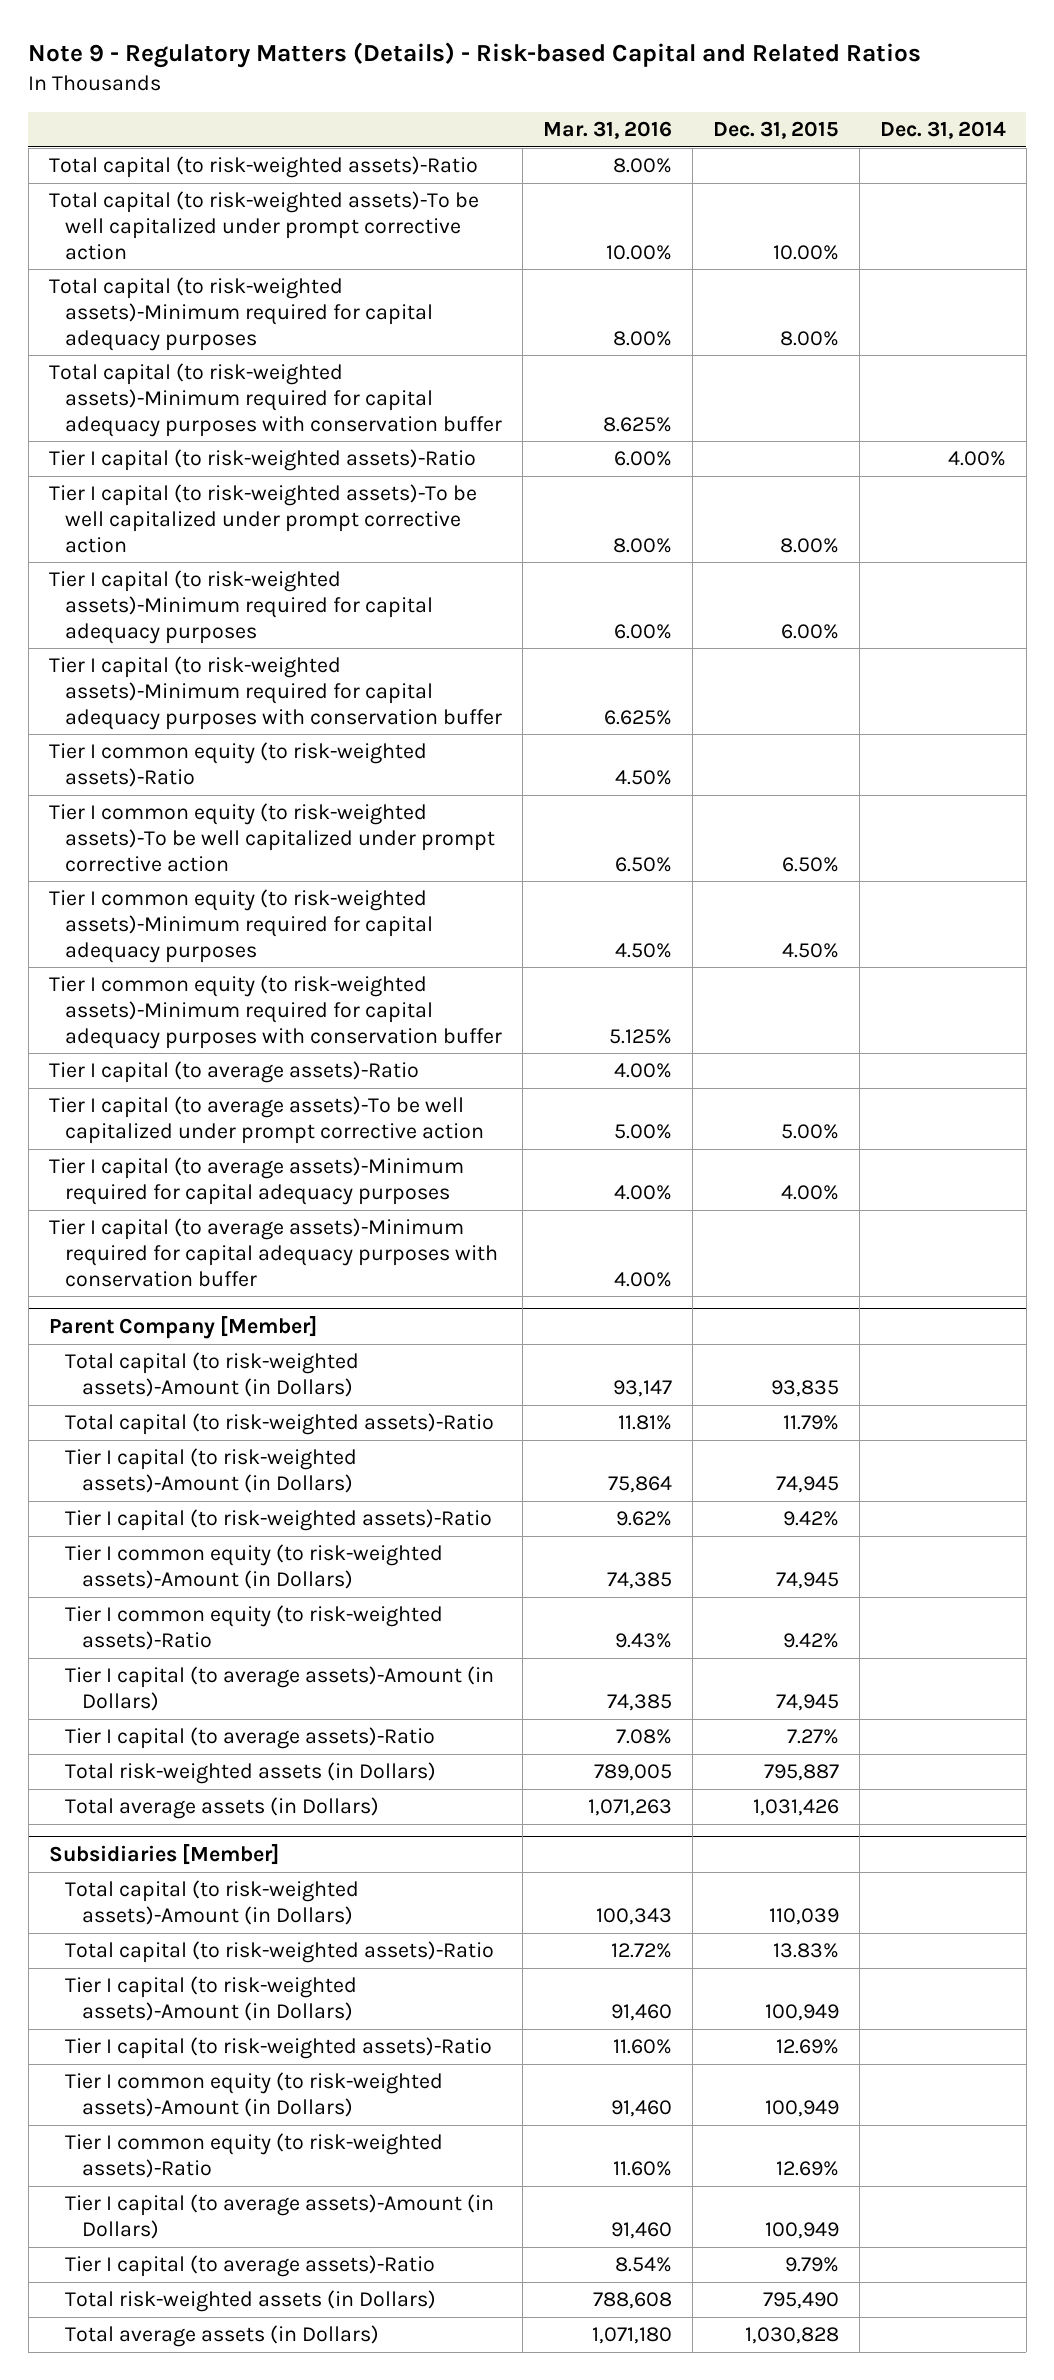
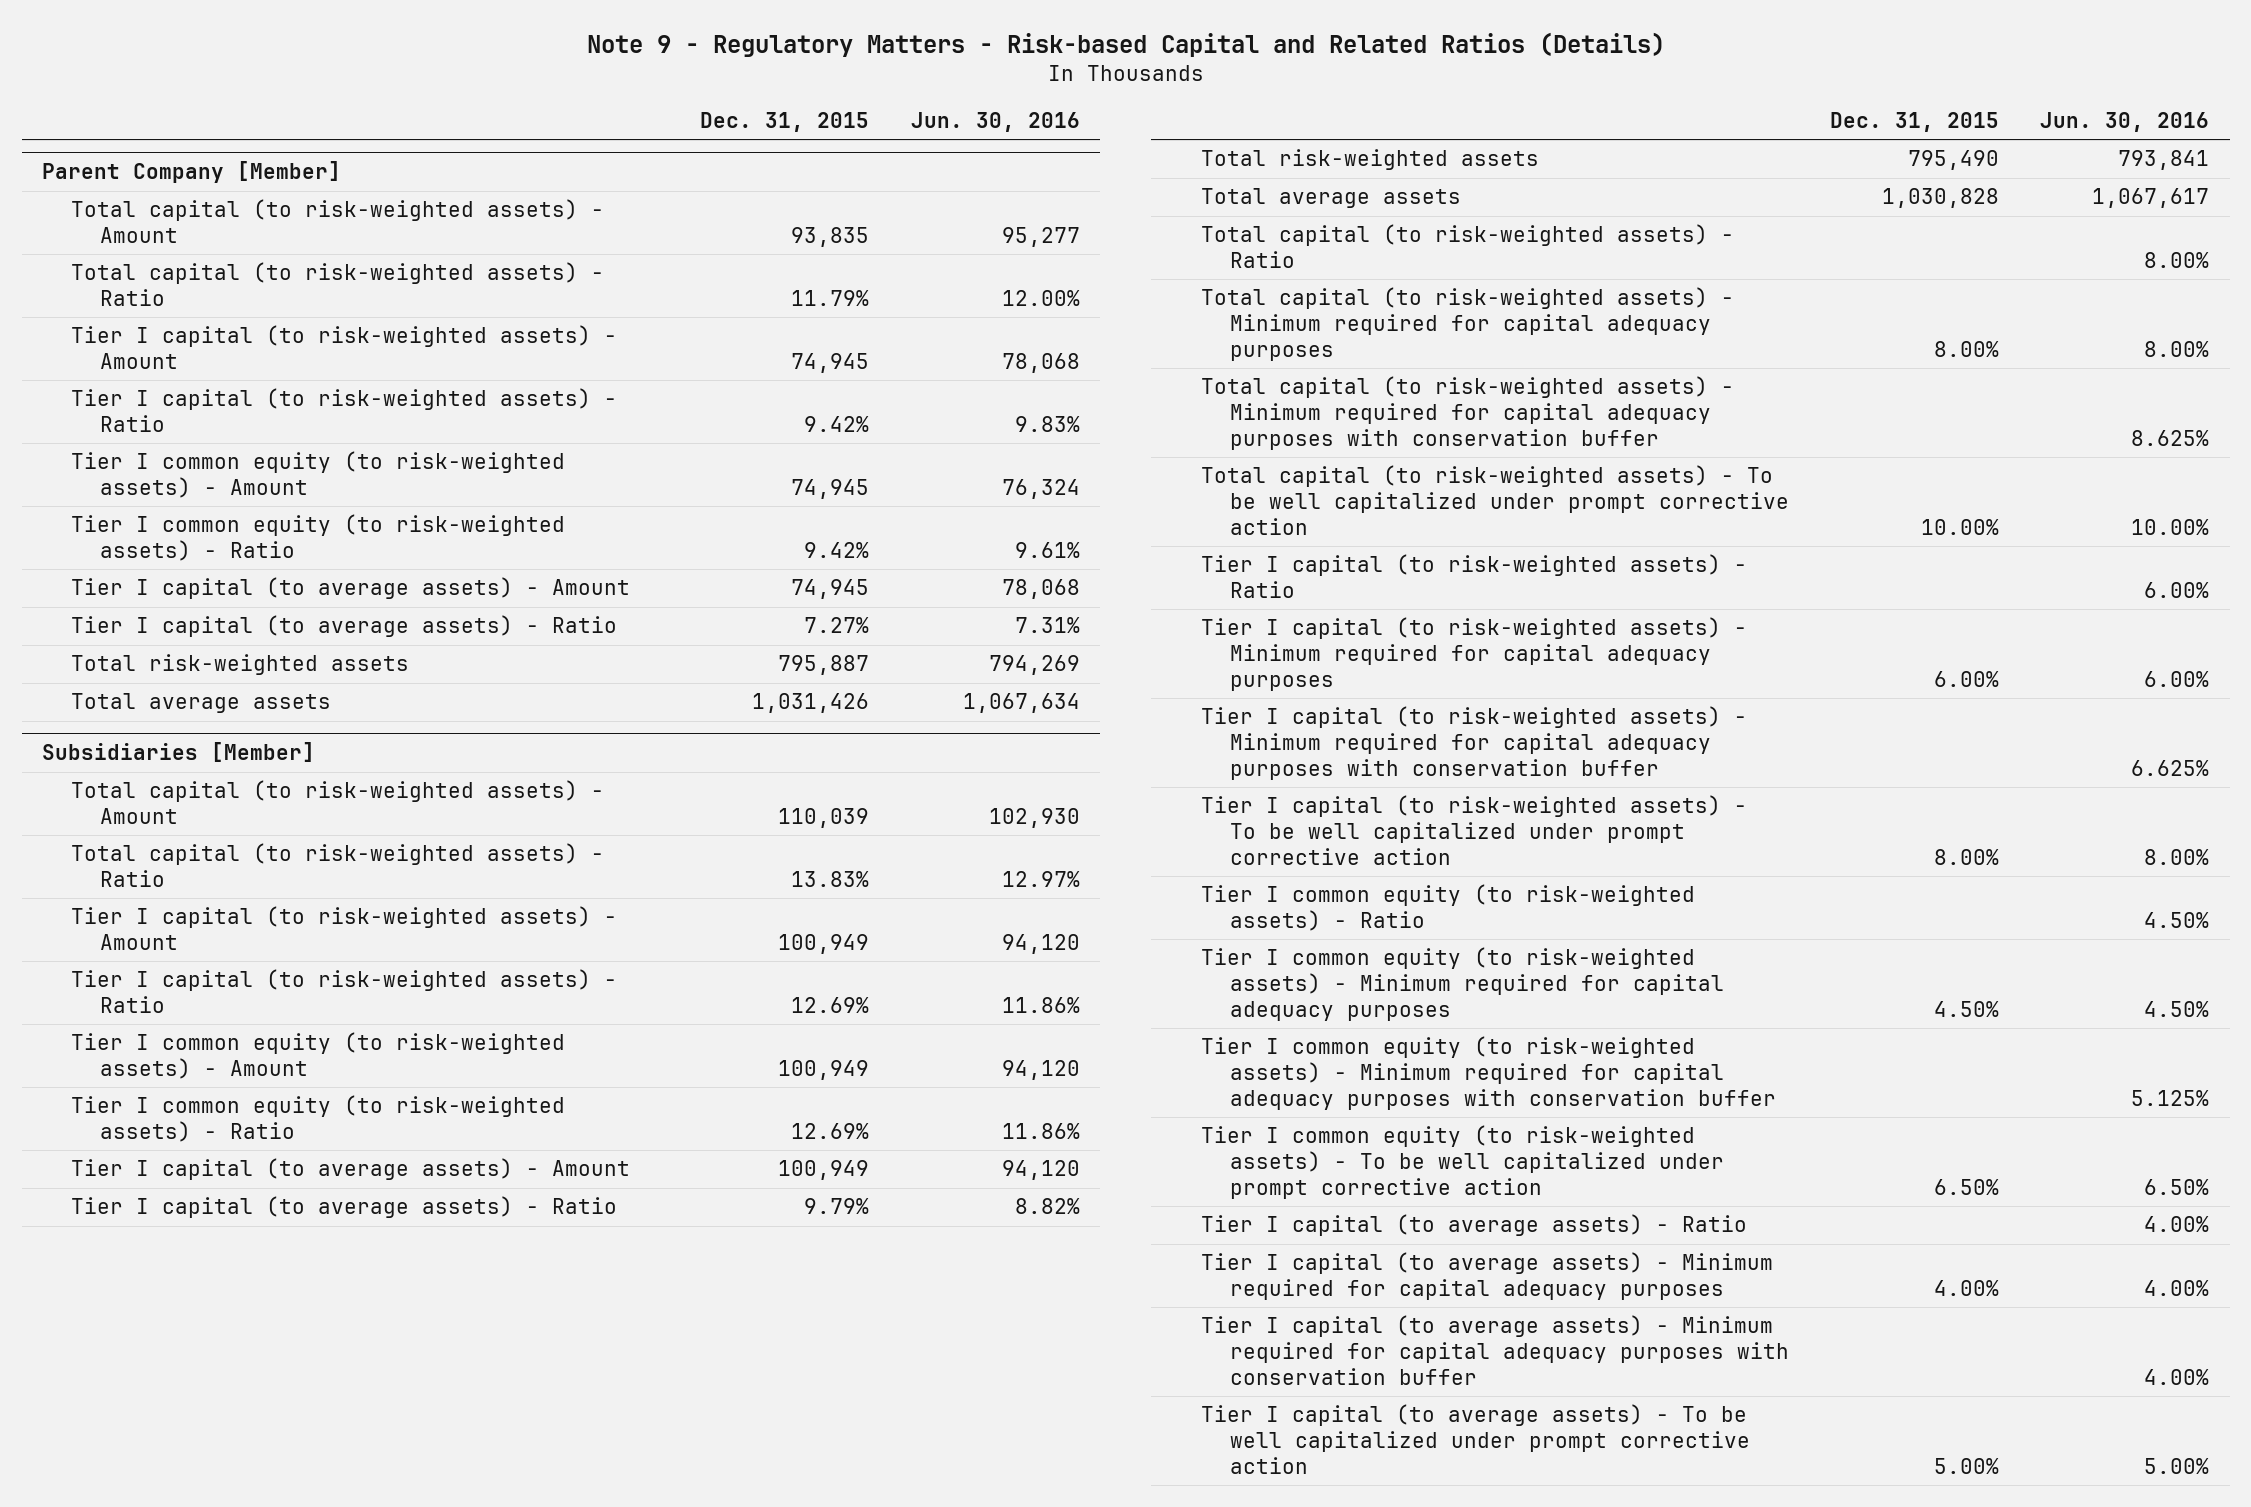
- Note 9 - Regulatory Matters (Details) - Risk-based Capital and Related Ratios
+ Note 9 - Regulatory Matters - Risk-based Capital and Related Ratios (Details)
- | Mar. 31, 2016 | Dec. 31, 2015 | Dec. 31, 2014
+ | Dec. 31, 2015 | Jun. 30, 2016
- Total capital (to risk-weighted assets)-Ratio | 8.00% | |
- Total capital (to risk-weighted assets)-To be well capitalized under prompt corrective action | 10.00% | 10.00% |
- Total capital (to risk-weighted assets)-Minimum required for capital adequacy purposes | 8.00% | 8.00% |
- Total capital (to risk-weighted assets)-Minimum required for capital adequacy purposes with conservation buffer | 8.625% | |
- Tier I capital (to risk-weighted assets)-Ratio | 6.00% | | 4.00%
- Tier I capital (to risk-weighted assets)-To be well capitalized under prompt corrective action | 8.00% | 8.00% |
- Tier I capital (to risk-weighted assets)-Minimum required for capital adequacy purposes | 6.00% | 6.00% |
- Tier I capital (to risk-weighted assets)-Minimum required for capital adequacy purposes with conservation buffer | 6.625% | |
- Tier I common equity (to risk-weighted assets)-Ratio | 4.50% | |
- Tier I common equity (to risk-weighted assets)-To be well capitalized under prompt corrective action | 6.50% | 6.50% |
- Tier I common equity (to risk-weighted assets)-Minimum required for capital adequacy purposes | 4.50% | 4.50% |
- Tier I common equity (to risk-weighted assets)-Minimum required for capital adequacy purposes with conservation buffer | 5.125% | |
- Tier I capital (to average assets)-Ratio | 4.00% | |
- Tier I capital (to average assets)-To be well capitalized under prompt corrective action | 5.00% | 5.00% |
- Tier I capital (to average assets)-Minimum required for capital adequacy purposes | 4.00% | 4.00% |
- Tier I capital (to average assets)-Minimum required for capital adequacy purposes with conservation buffer | 4.00% | |
@ Parent Company [Member]
- Total capital (to risk-weighted assets)-Amount (in Dollars) | 93,147 | 93,835 |
- Total capital (to risk-weighted assets)-Ratio | 11.81% | 11.79% |
- Tier I capital (to risk-weighted assets)-Amount (in Dollars) | 75,864 | 74,945 |
- Tier I capital (to risk-weighted assets)-Ratio | 9.62% | 9.42% |
- Tier I common equity (to risk-weighted assets)-Amount (in Dollars) | 74,385 | 74,945 |
- Tier I common equity (to risk-weighted assets)-Ratio | 9.43% | 9.42% |
- Tier I capital (to average assets)-Amount (in Dollars) | 74,385 | 74,945 |
- Tier I capital (to average assets)-Ratio | 7.08% | 7.27% |
- Total risk-weighted assets (in Dollars) | 789,005 | 795,887 |
- Total average assets (in Dollars) | 1,071,263 | 1,031,426 |
+ Total capital (to risk-weighted assets) - Amount | 93,835 | 95,277
+ Total capital (to risk-weighted assets) - Ratio | 11.79% | 12.00%
+ Tier I capital (to risk-weighted assets) - Amount | 74,945 | 78,068
+ Tier I capital (to risk-weighted assets) - Ratio | 9.42% | 9.83%
+ Tier I common equity (to risk-weighted assets) - Amount | 74,945 | 76,324
+ Tier I common equity (to risk-weighted assets) - Ratio | 9.42% | 9.61%
+ Tier I capital (to average assets) - Amount | 74,945 | 78,068
+ Tier I capital (to average assets) - Ratio | 7.27% | 7.31%
+ Total risk-weighted assets | 795,887 | 794,269
+ Total average assets | 1,031,426 | 1,067,634
@ Subsidiaries [Member]
- Total capital (to risk-weighted assets)-Amount (in Dollars) | 100,343 | 110,039 |
- Total capital (to risk-weighted assets)-Ratio | 12.72% | 13.83% |
- Tier I capital (to risk-weighted assets)-Amount (in Dollars) | 91,460 | 100,949 |
- Tier I capital (to risk-weighted assets)-Ratio | 11.60% | 12.69% |
- Tier I common equity (to risk-weighted assets)-Amount (in Dollars) | 91,460 | 100,949 |
- Tier I common equity (to risk-weighted assets)-Ratio | 11.60% | 12.69% |
- Tier I capital (to average assets)-Amount (in Dollars) | 91,460 | 100,949 |
- Tier I capital (to average assets)-Ratio | 8.54% | 9.79% |
- Total risk-weighted assets (in Dollars) | 788,608 | 795,490 |
- Total average assets (in Dollars) | 1,071,180 | 1,030,828 |
+ Total capital (to risk-weighted assets) - Amount | 110,039 | 102,930
+ Total capital (to risk-weighted assets) - Ratio | 13.83% | 12.97%
+ Tier I capital (to risk-weighted assets) - Amount | 100,949 | 94,120
+ Tier I capital (to risk-weighted assets) - Ratio | 12.69% | 11.86%
+ Tier I common equity (to risk-weighted assets) - Amount | 100,949 | 94,120
+ Tier I common equity (to risk-weighted assets) - Ratio | 12.69% | 11.86%
+ Tier I capital (to average assets) - Amount | 100,949 | 94,120
+ Tier I capital (to average assets) - Ratio | 9.79% | 8.82%
+ Total risk-weighted assets | 795,490 | 793,841
+ Total average assets | 1,030,828 | 1,067,617
+ Total capital (to risk-weighted assets) - Ratio | | 8.00%
+ Total capital (to risk-weighted assets) - Minimum required for capital adequacy purposes | 8.00% | 8.00%
+ Total capital (to risk-weighted assets) - Minimum required for capital adequacy purposes with conservation buffer | | 8.625%
+ Total capital (to risk-weighted assets) - To be well capitalized under prompt corrective action | 10.00% | 10.00%
+ Tier I capital (to risk-weighted assets) - Ratio | | 6.00%
+ Tier I capital (to risk-weighted assets) - Minimum required for capital adequacy purposes | 6.00% | 6.00%
+ Tier I capital (to risk-weighted assets) - Minimum required for capital adequacy purposes with conservation buffer | | 6.625%
+ Tier I capital (to risk-weighted assets) - To be well capitalized under prompt corrective action | 8.00% | 8.00%
+ Tier I common equity (to risk-weighted assets) - Ratio | | 4.50%
+ Tier I common equity (to risk-weighted assets) - Minimum required for capital adequacy purposes | 4.50% | 4.50%
+ Tier I common equity (to risk-weighted assets) - Minimum required for capital adequacy purposes with conservation buffer | | 5.125%
+ Tier I common equity (to risk-weighted assets) - To be well capitalized under prompt corrective action | 6.50% | 6.50%
+ Tier I capital (to average assets) - Ratio | | 4.00%
+ Tier I capital (to average assets) - Minimum required for capital adequacy purposes | 4.00% | 4.00%
+ Tier I capital (to average assets) - Minimum required for capital adequacy purposes with conservation buffer | | 4.00%
+ Tier I capital (to average assets) - To be well capitalized under prompt corrective action | 5.00% | 5.00%

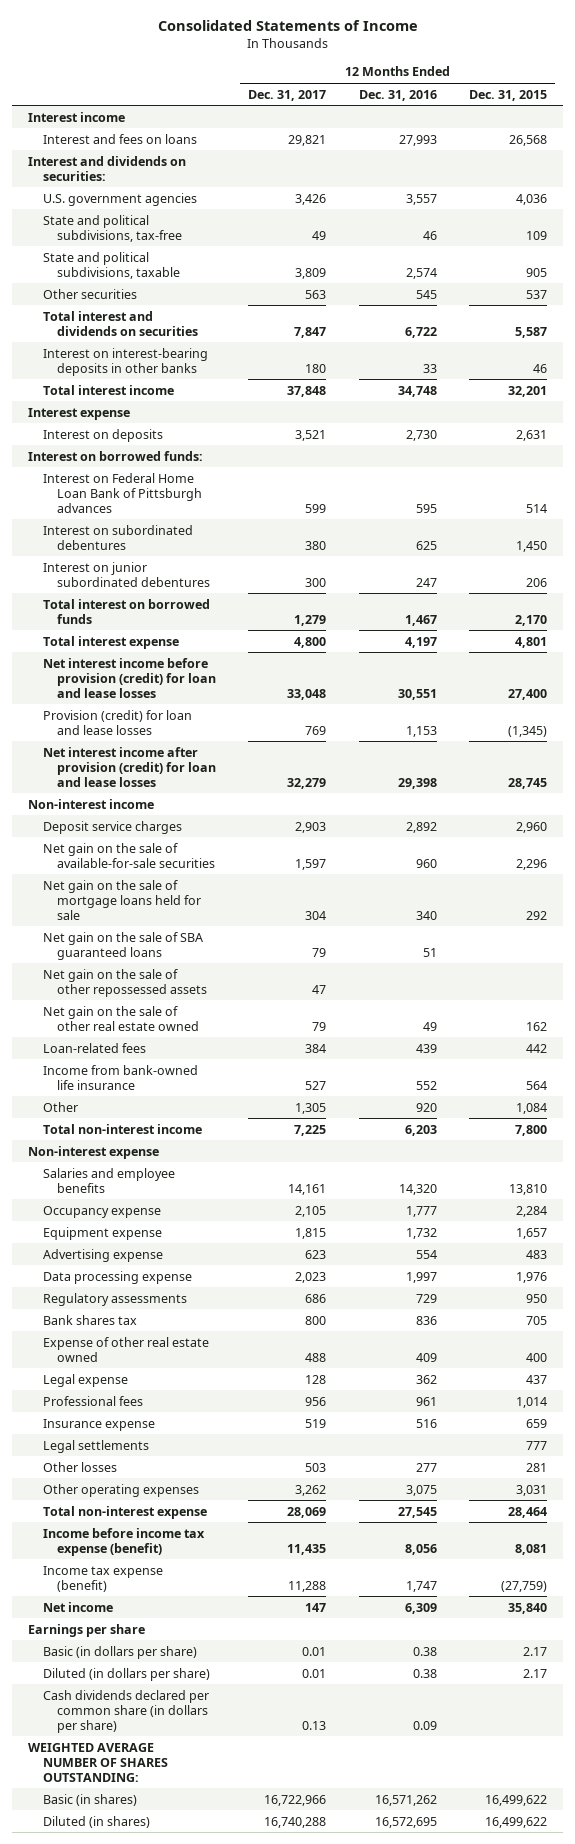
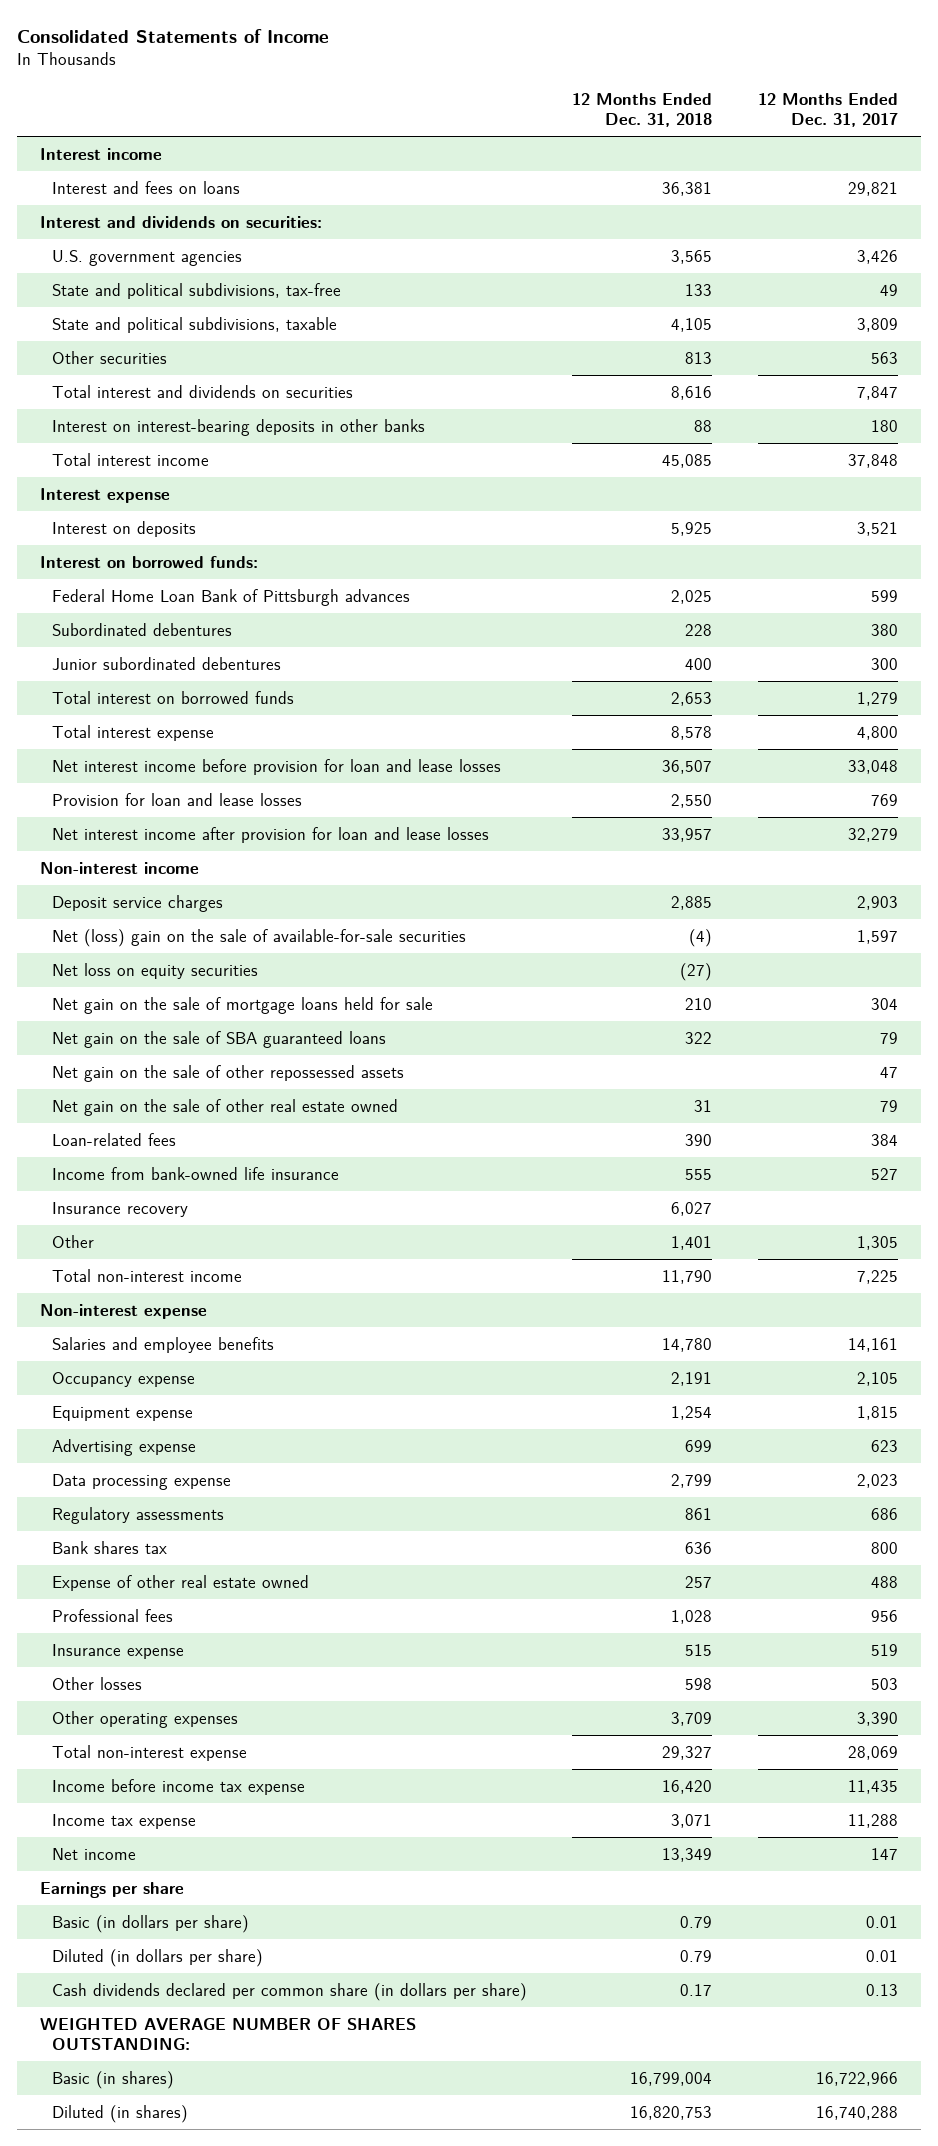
- | 12 Months Ended Dec. 31, 2017 | 12 Months Ended Dec. 31, 2016 | 12 Months Ended Dec. 31, 2015
+ | 12 Months Ended Dec. 31, 2018 | 12 Months Ended Dec. 31, 2017
- Interest on Federal Home Loan Bank of Pittsburgh advances | 599 | 595 | 514
- Interest on subordinated debentures | 380 | 625 | 1,450
- Interest on junior subordinated debentures | 300 | 247 | 206
+ Federal Home Loan Bank of Pittsburgh advances | 2,025 | 599
+ Subordinated debentures | 228 | 380
+ Junior subordinated debentures | 400 | 300
- Net interest income before provision (credit) for loan and lease losses | 33,048 | 30,551 | 27,400
- Provision (credit) for loan and lease losses | 769 | 1,153 | (1,345)
- Net interest income after provision (credit) for loan and lease losses | 32,279 | 29,398 | 28,745
+ Net interest income before provision for loan and lease losses | 36,507 | 33,048
+ Provision for loan and lease losses | 2,550 | 769
+ Net interest income after provision for loan and lease losses | 33,957 | 32,279
- Net gain on the sale of available-for-sale securities | 1,597 | 960 | 2,296
+ Net (loss) gain on the sale of available-for-sale securities | (4) | 1,597
+ Net loss on equity securities | (27) |
+ Insurance recovery | 6,027 |
- Legal expense | 128 | 362 | 437
- Legal settlements | | | 777
- Other operating expenses | 3,262 | 3,075 | 3,031
+ Other operating expenses | 3,709 | 3,390
- Income before income tax expense (benefit) | 11,435 | 8,056 | 8,081
- Income tax expense (benefit) | 11,288 | 1,747 | (27,759)
+ Income before income tax expense | 16,420 | 11,435
+ Income tax expense | 3,071 | 11,288

